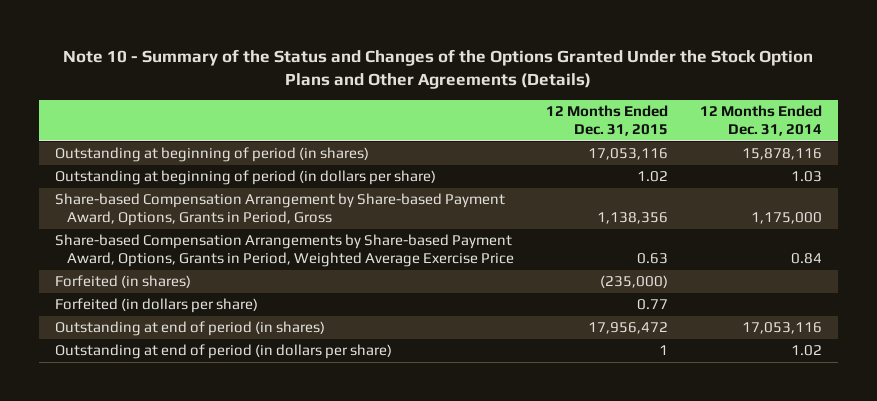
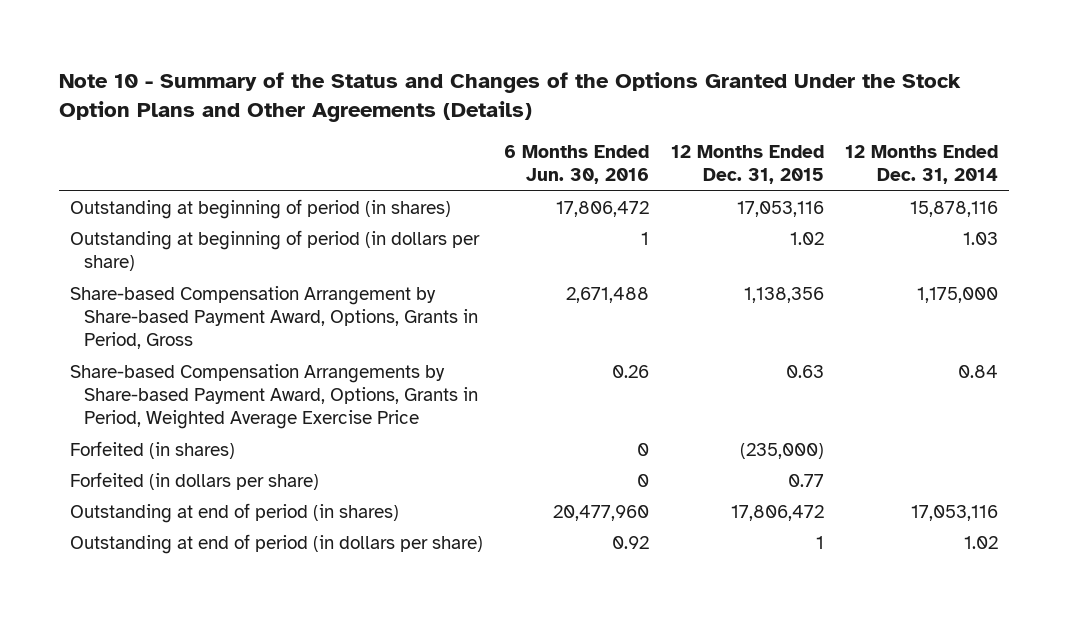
- | 12 Months Ended Dec. 31, 2015 | 12 Months Ended Dec. 31, 2014
+ | 6 Months Ended Jun. 30, 2016 | 12 Months Ended Dec. 31, 2015 | 12 Months Ended Dec. 31, 2014
- Outstanding at end of period (in shares) | 17,956,472 | 17,053,116
+ Outstanding at end of period (in shares) | 20,477,960 | 17,806,472 | 17,053,116

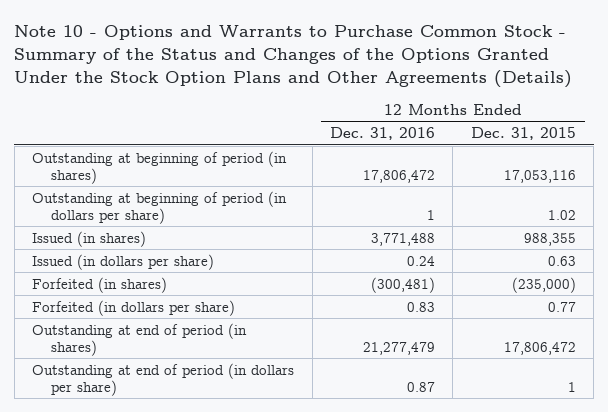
- Note 10 - Summary of the Status and Changes of the Options Granted Under the Stock Option Plans and Other Agreements (Details)
+ Note 10 - Options and Warrants to Purchase Common Stock - Summary of the Status and Changes of the Options Granted Under the Stock Option Plans and Other Agreements (Details)
- | 6 Months Ended Jun. 30, 2016 | 12 Months Ended Dec. 31, 2015 | 12 Months Ended Dec. 31, 2014
+ | 12 Months Ended Dec. 31, 2016 | 12 Months Ended Dec. 31, 2015
- Share-based Compensation Arrangement by Share-based Payment Award, Options, Grants in Period, Gross | 2,671,488 | 1,138,356 | 1,175,000
- Share-based Compensation Arrangements by Share-based Payment Award, Options, Grants in Period, Weighted Average Exercise Price | 0.26 | 0.63 | 0.84
+ Issued (in shares) | 3,771,488 | 988,355
+ Issued (in dollars per share) | 0.24 | 0.63

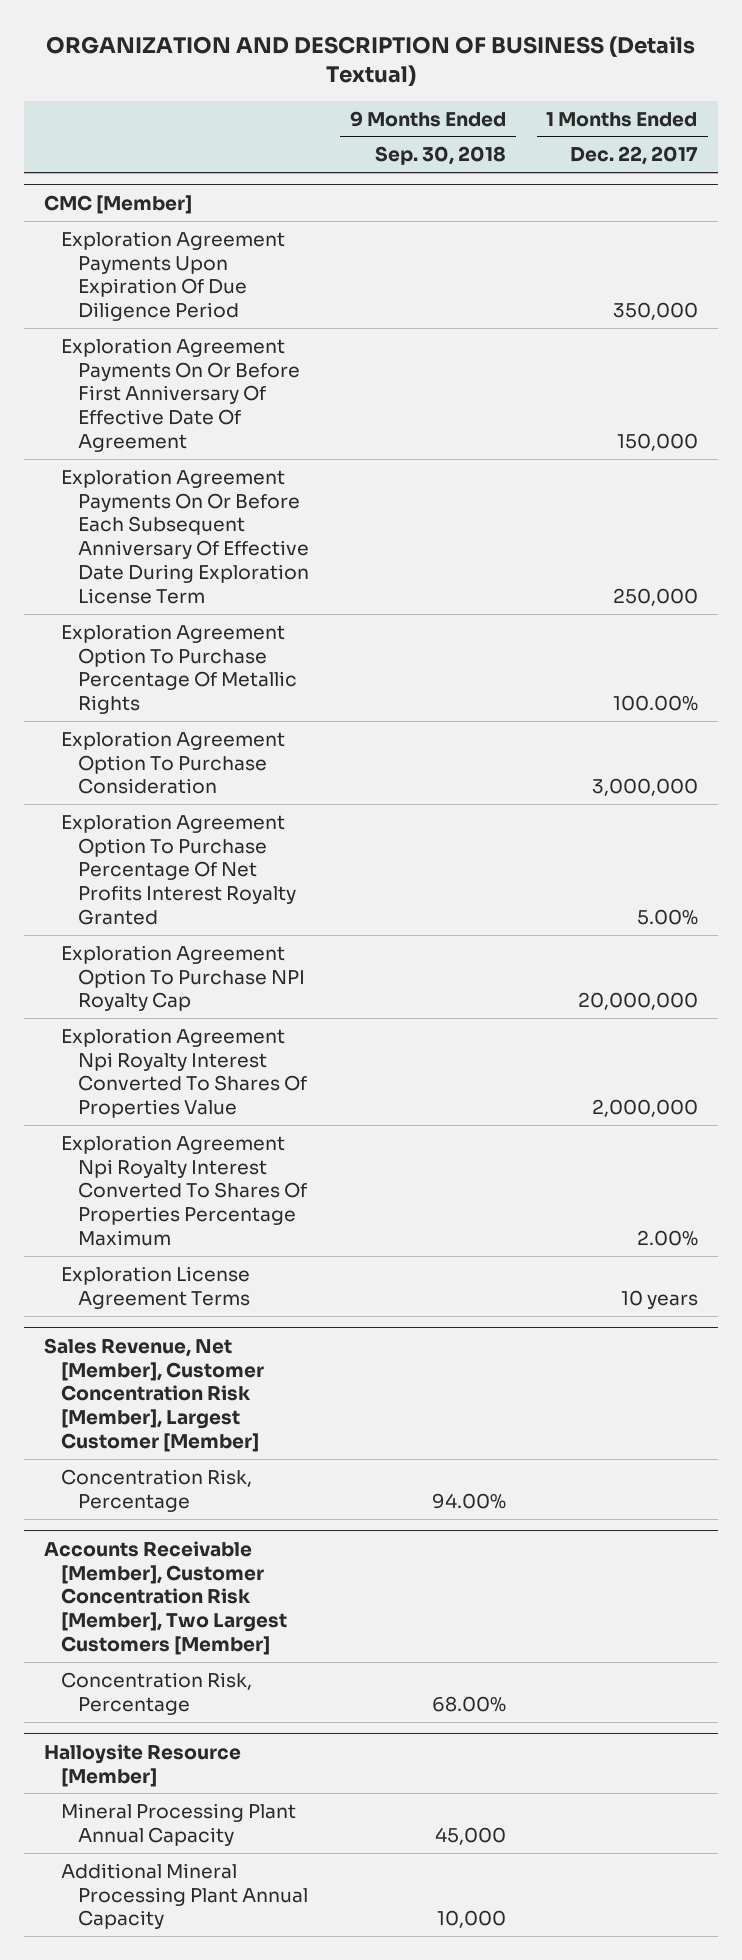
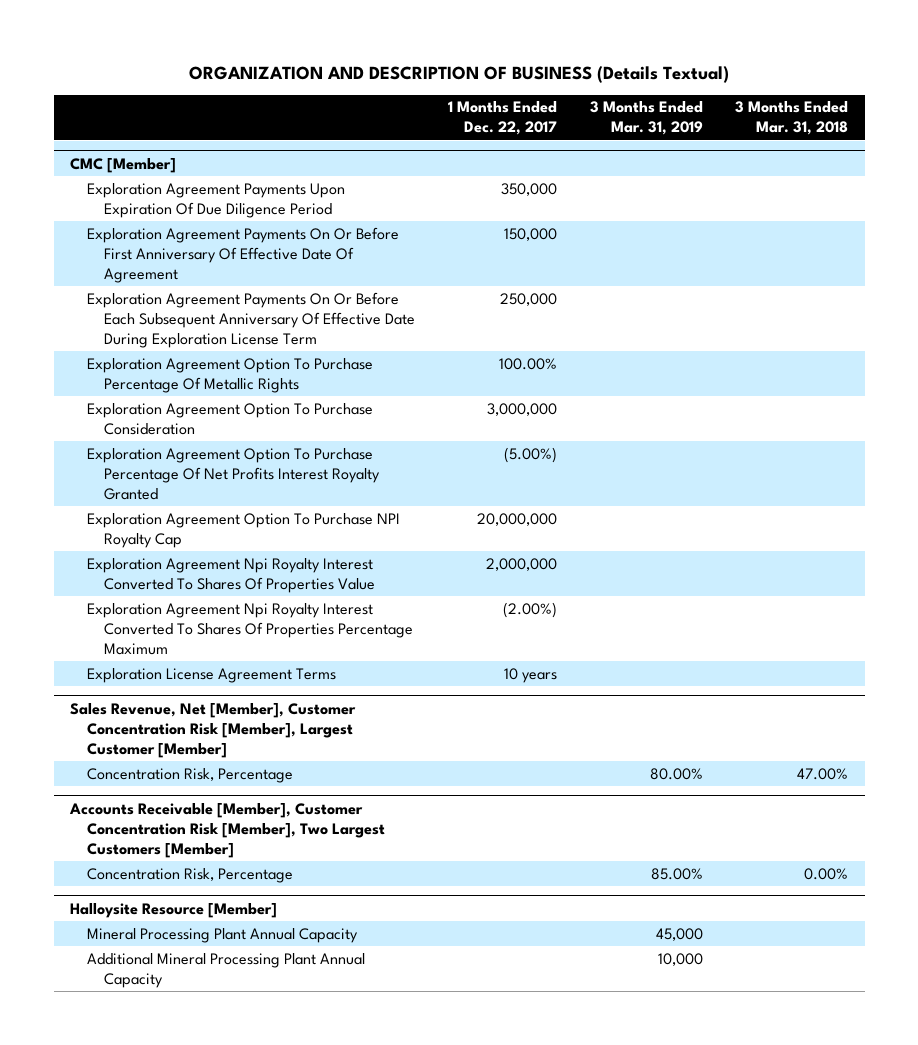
- | 9 Months Ended Sep. 30, 2018 | 1 Months Ended Dec. 22, 2017
+ | 1 Months Ended Dec. 22, 2017 | 3 Months Ended Mar. 31, 2019 | 3 Months Ended Mar. 31, 2018
@ CMC [Member]
- Exploration Agreement Option To Purchase Percentage Of Net Profits Interest Royalty Granted | | 5.00%
+ Exploration Agreement Option To Purchase Percentage Of Net Profits Interest Royalty Granted | (5.00%) | |
- Exploration Agreement Npi Royalty Interest Converted To Shares Of Properties Percentage Maximum | | 2.00%
+ Exploration Agreement Npi Royalty Interest Converted To Shares Of Properties Percentage Maximum | (2.00%) | |

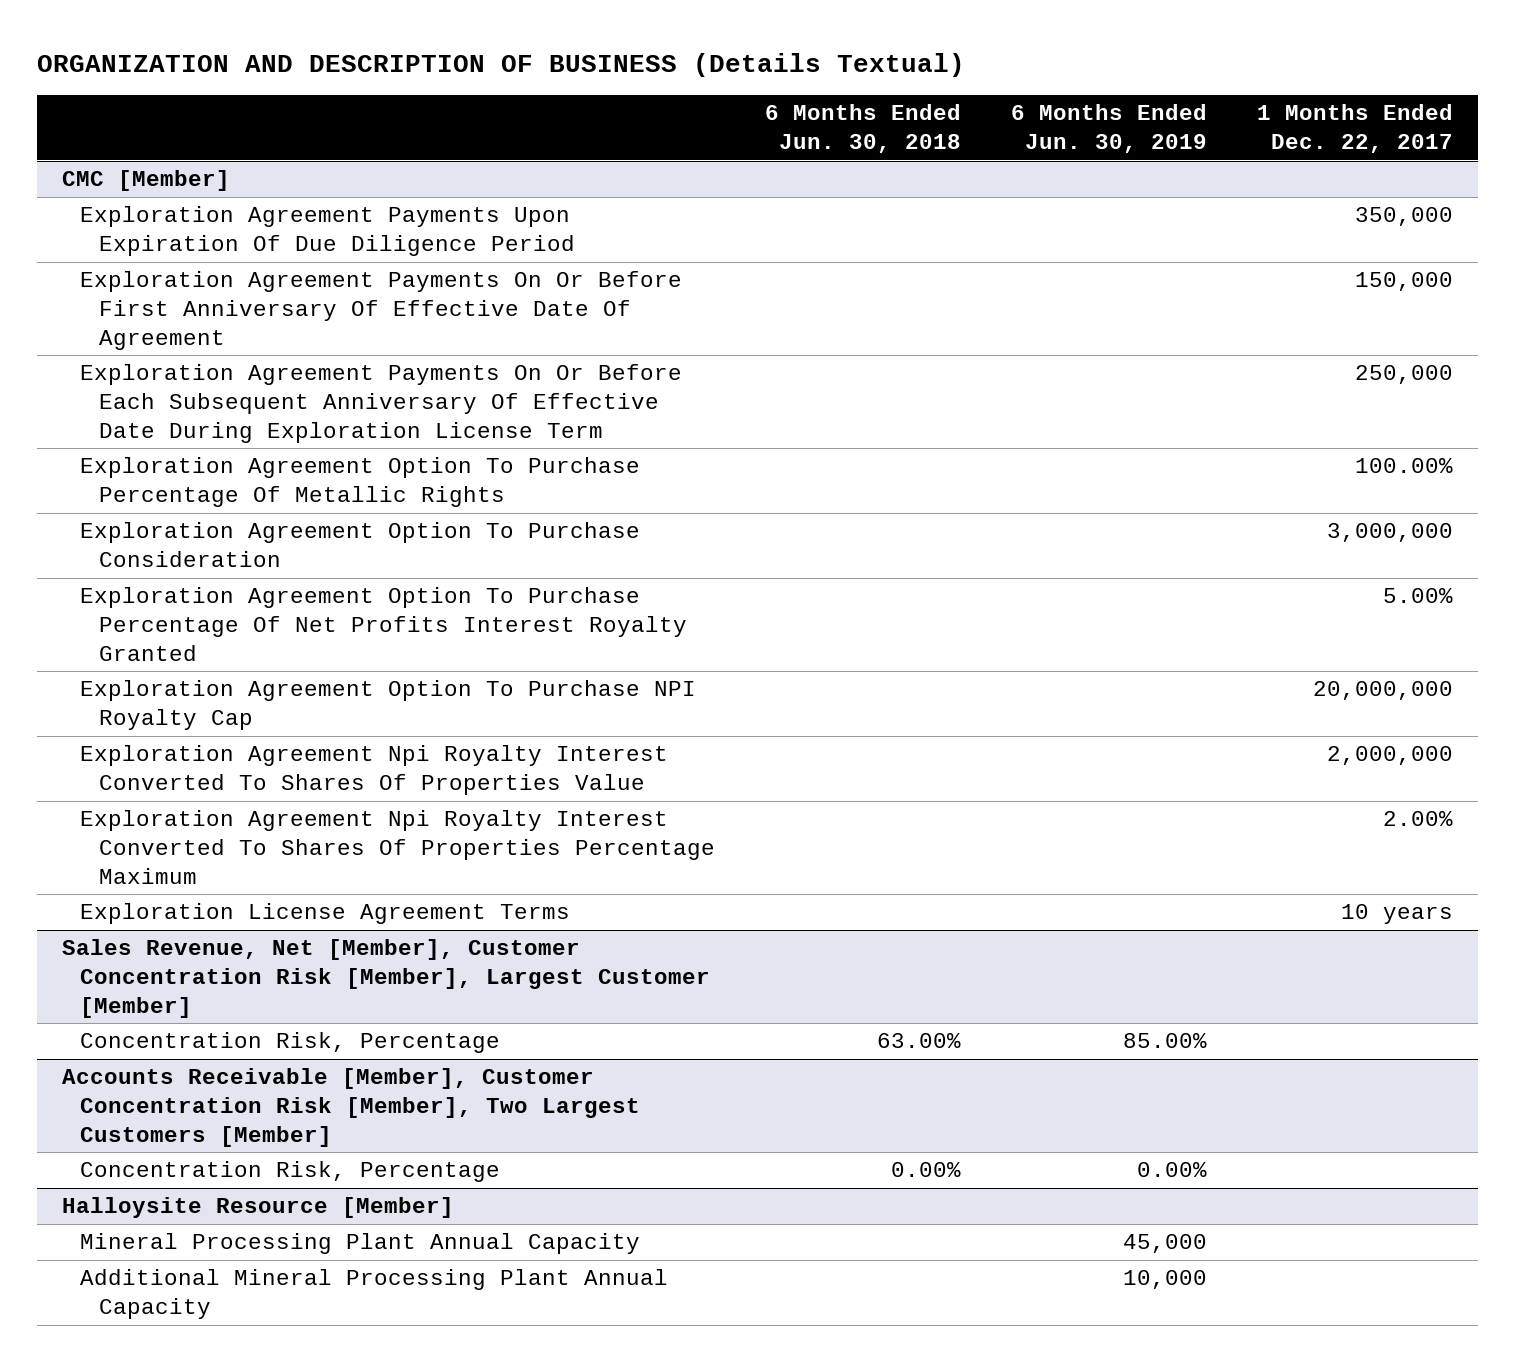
- | 1 Months Ended Dec. 22, 2017 | 3 Months Ended Mar. 31, 2019 | 3 Months Ended Mar. 31, 2018
+ | 6 Months Ended Jun. 30, 2018 | 6 Months Ended Jun. 30, 2019 | 1 Months Ended Dec. 22, 2017
@ CMC [Member]
- Exploration Agreement Option To Purchase Percentage Of Net Profits Interest Royalty Granted | (5.00%) | |
+ Exploration Agreement Option To Purchase Percentage Of Net Profits Interest Royalty Granted | | | 5.00%
- Exploration Agreement Npi Royalty Interest Converted To Shares Of Properties Percentage Maximum | (2.00%) | |
+ Exploration Agreement Npi Royalty Interest Converted To Shares Of Properties Percentage Maximum | | | 2.00%

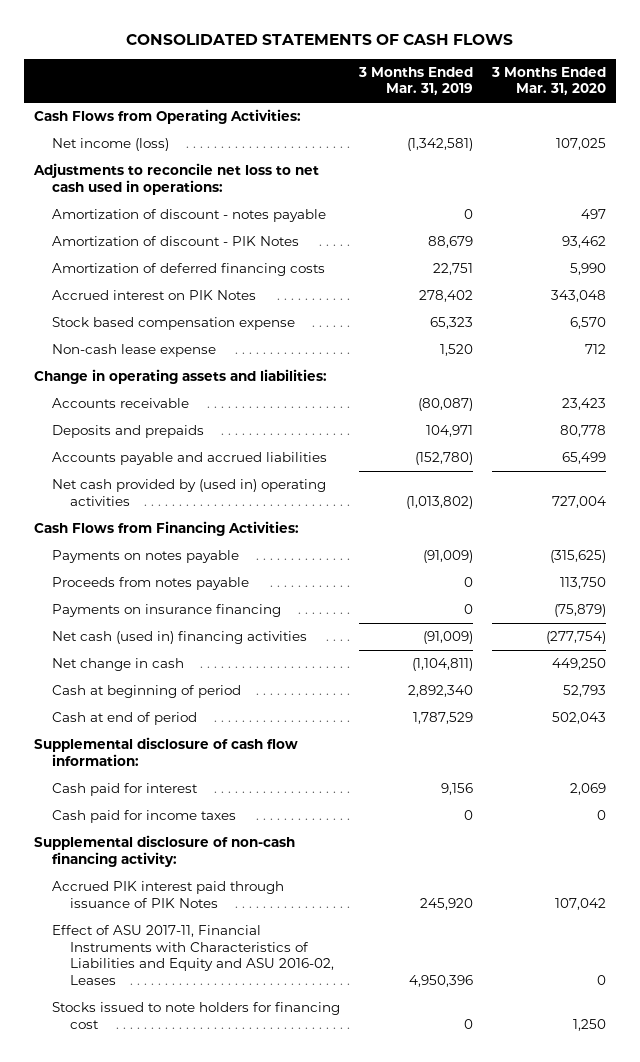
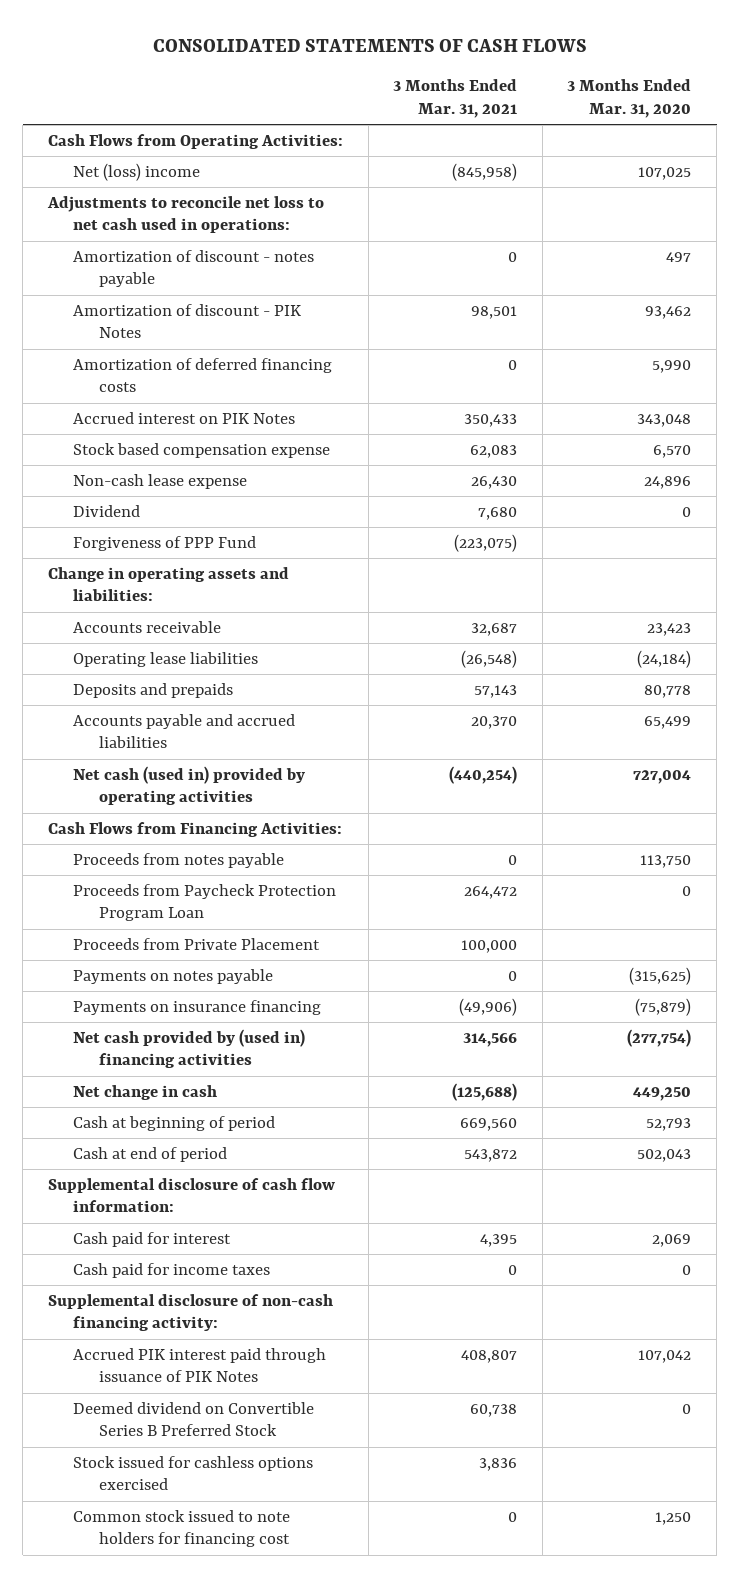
- | 3 Months Ended Mar. 31, 2019 | 3 Months Ended Mar. 31, 2020
+ | 3 Months Ended Mar. 31, 2021 | 3 Months Ended Mar. 31, 2020
- Net income (loss) | (1,342,581) | 107,025
+ Net (loss) income | (845,958) | 107,025
- Non-cash lease expense | 1,520 | 712
+ Non-cash lease expense | 26,430 | 24,896
+ Dividend | 7,680 | 0
+ Forgiveness of PPP Fund | (223,075) |
+ Operating lease liabilities | (26,548) | (24,184)
- Net cash provided by (used in) operating activities | (1,013,802) | 727,004
+ Net cash (used in) provided by operating activities | (440,254) | 727,004
+ Proceeds from Paycheck Protection Program Loan | 264,472 | 0
+ Proceeds from Private Placement | 100,000 |
moved down: Payments on notes payable | 0 | (315,625)
- Net cash (used in) financing activities | (91,009) | (277,754)
+ Net cash provided by (used in) financing activities | 314,566 | (277,754)
- Effect of ASU 2017-11, Financial Instruments with Characteristics of Liabilities and Equity and ASU 2016-02, Leases | 4,950,396 | 0
- Stocks issued to note holders for financing cost | 0 | 1,250
+ Deemed dividend on Convertible Series B Preferred Stock | 60,738 | 0
+ Stock issued for cashless options exercised | 3,836 |
+ Common stock issued to note holders for financing cost | 0 | 1,250

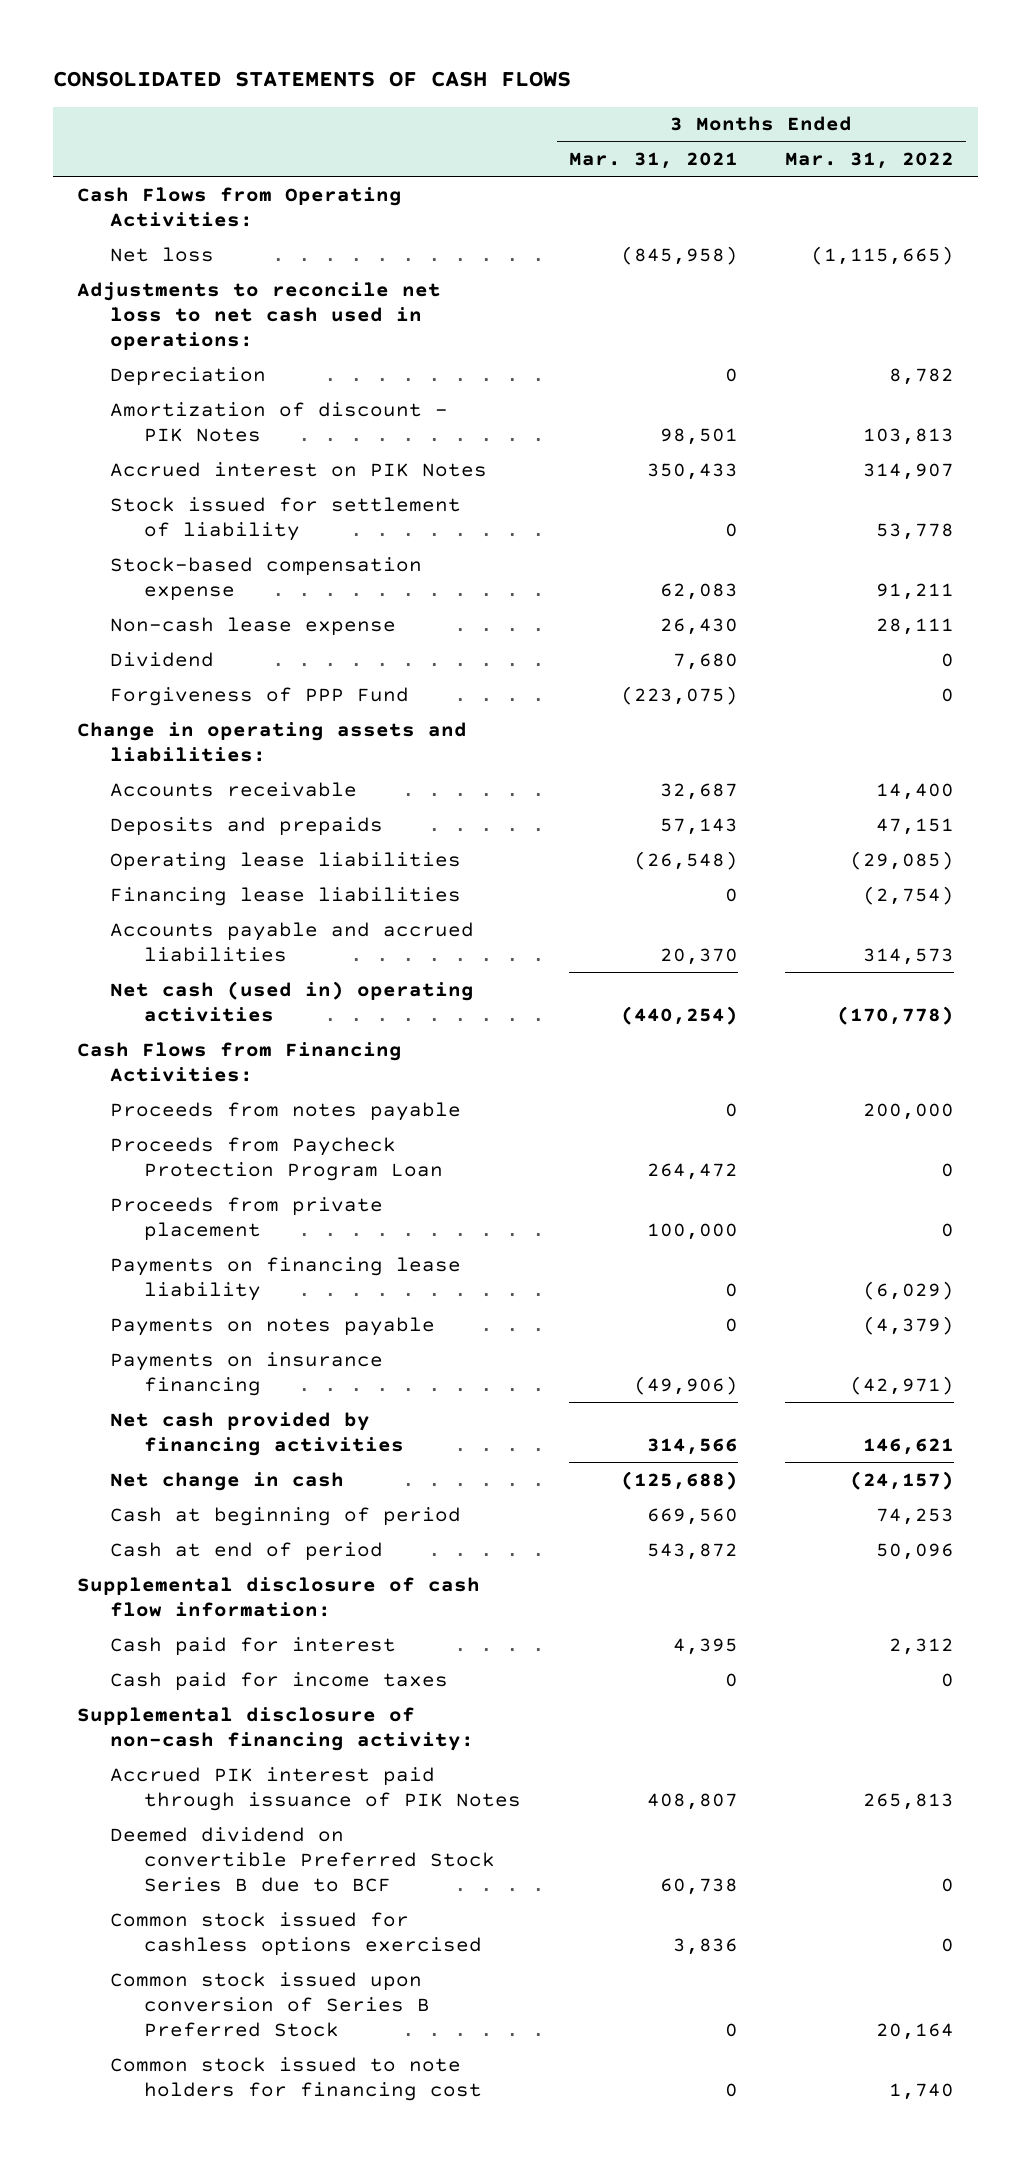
- | 3 Months Ended Mar. 31, 2021 | 3 Months Ended Mar. 31, 2020
+ | 3 Months Ended Mar. 31, 2021 | 3 Months Ended Mar. 31, 2022
- Net (loss) income | (845,958) | 107,025
+ Net loss | (845,958) | (1,115,665)
- Amortization of discount - notes payable | 0 | 497
+ Depreciation | 0 | 8,782
- Amortization of deferred financing costs | 0 | 5,990
- Stock based compensation expense | 62,083 | 6,570
+ Stock issued for settlement of liability | 0 | 53,778
+ Stock-based compensation expense | 62,083 | 91,211
moved down: Operating lease liabilities | (26,548) | (29,085)
+ Financing lease liabilities | 0 | (2,754)
- Net cash (used in) provided by operating activities | (440,254) | 727,004
+ Net cash (used in) operating activities | (440,254) | (170,778)
- Proceeds from Private Placement | 100,000 |
+ Proceeds from private placement | 100,000 | 0
+ Payments on financing lease liability | 0 | (6,029)
- Net cash provided by (used in) financing activities | 314,566 | (277,754)
+ Net cash provided by financing activities | 314,566 | 146,621
- Deemed dividend on Convertible Series B Preferred Stock | 60,738 | 0
- Stock issued for cashless options exercised | 3,836 |
+ Deemed dividend on convertible Preferred Stock Series B due to BCF | 60,738 | 0
+ Common stock issued for cashless options exercised | 3,836 | 0
+ Common stock issued upon conversion of Series B Preferred Stock | 0 | 20,164

